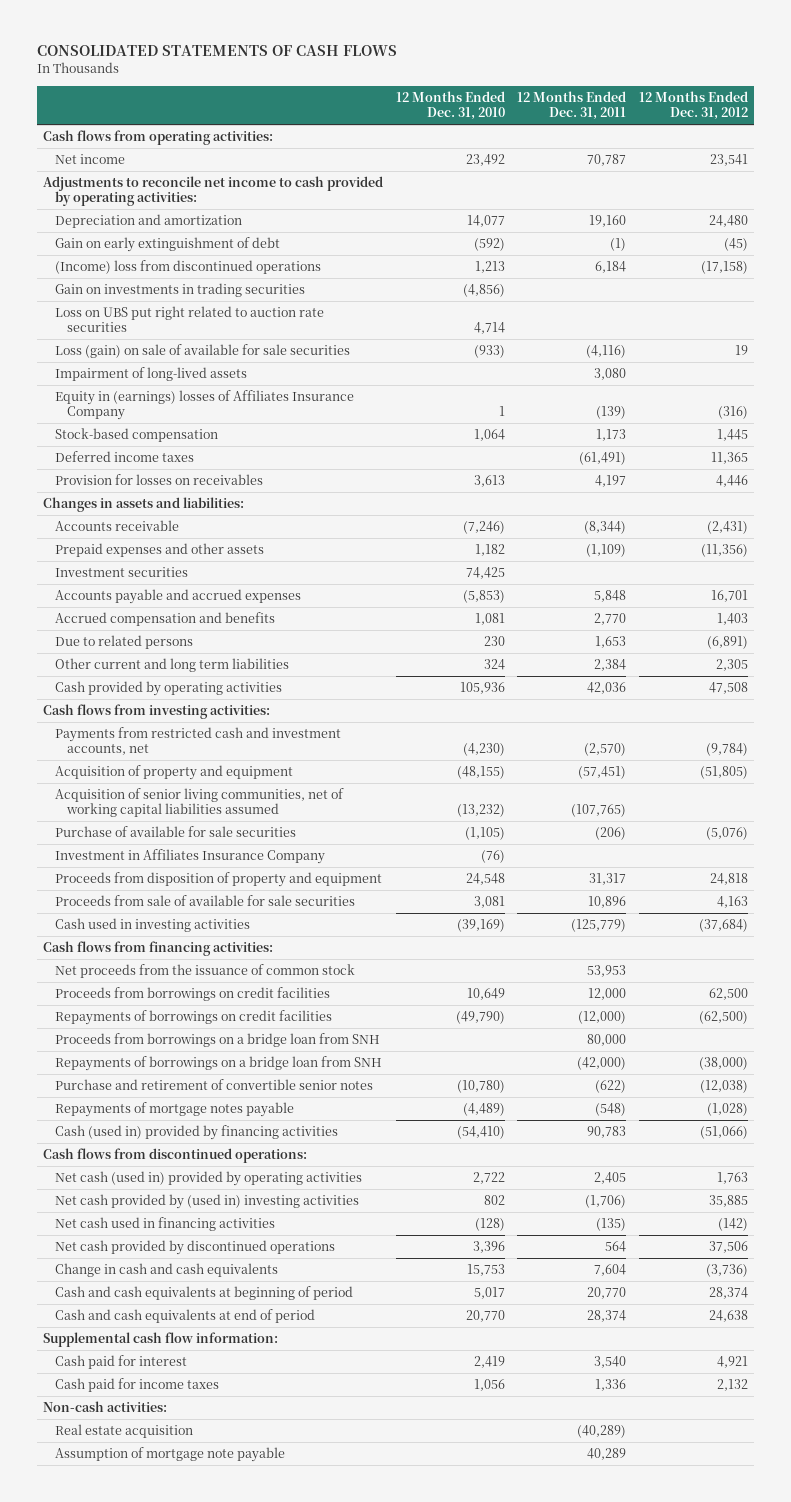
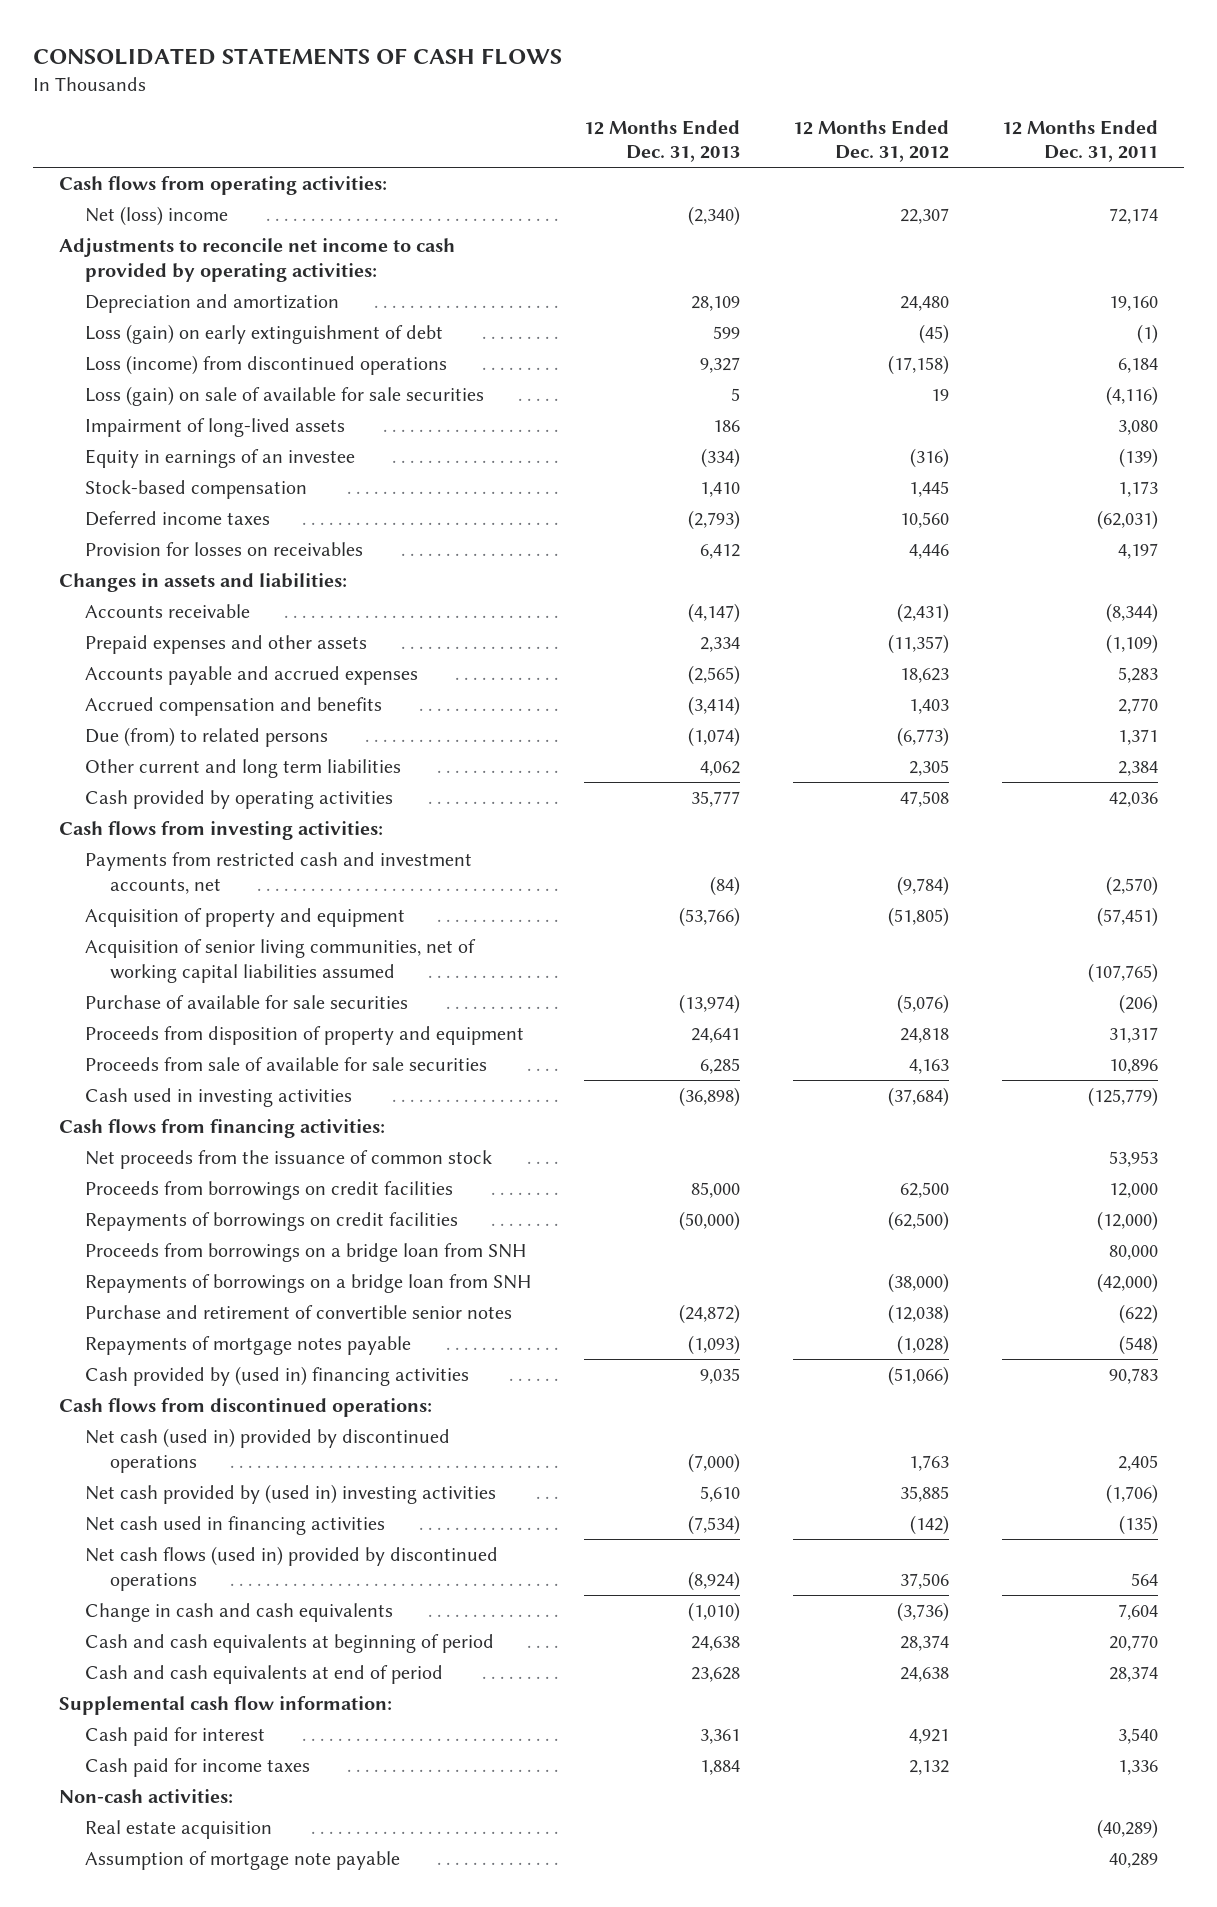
- | 12 Months Ended Dec. 31, 2010 | 12 Months Ended Dec. 31, 2011 | 12 Months Ended Dec. 31, 2012
+ | 12 Months Ended Dec. 31, 2013 | 12 Months Ended Dec. 31, 2012 | 12 Months Ended Dec. 31, 2011
- Net income | 23,492 | 70,787 | 23,541
+ Net (loss) income | (2,340) | 22,307 | 72,174
- Gain on early extinguishment of debt | (592) | (1) | (45)
- (Income) loss from discontinued operations | 1,213 | 6,184 | (17,158)
- Gain on investments in trading securities | (4,856) | |
- Loss on UBS put right related to auction rate securities | 4,714 | |
+ Loss (gain) on early extinguishment of debt | 599 | (45) | (1)
+ Loss (income) from discontinued operations | 9,327 | (17,158) | 6,184
- Equity in (earnings) losses of Affiliates Insurance Company | 1 | (139) | (316)
+ Equity in earnings of an investee | (334) | (316) | (139)
- Deferred income taxes | | (61,491) | 11,365
+ Deferred income taxes | (2,793) | 10,560 | (62,031)
- Prepaid expenses and other assets | 1,182 | (1,109) | (11,356)
- Investment securities | 74,425 | |
- Accounts payable and accrued expenses | (5,853) | 5,848 | 16,701
+ Prepaid expenses and other assets | 2,334 | (11,357) | (1,109)
+ Accounts payable and accrued expenses | (2,565) | 18,623 | 5,283
- Due to related persons | 230 | 1,653 | (6,891)
+ Due (from) to related persons | (1,074) | (6,773) | 1,371
- Investment in Affiliates Insurance Company | (76) | |
- Cash (used in) provided by financing activities | (54,410) | 90,783 | (51,066)
+ Cash provided by (used in) financing activities | 9,035 | (51,066) | 90,783
- Net cash (used in) provided by operating activities | 2,722 | 2,405 | 1,763
+ Net cash (used in) provided by discontinued operations | (7,000) | 1,763 | 2,405
- Net cash provided by discontinued operations | 3,396 | 564 | 37,506
+ Net cash flows (used in) provided by discontinued operations | (8,924) | 37,506 | 564

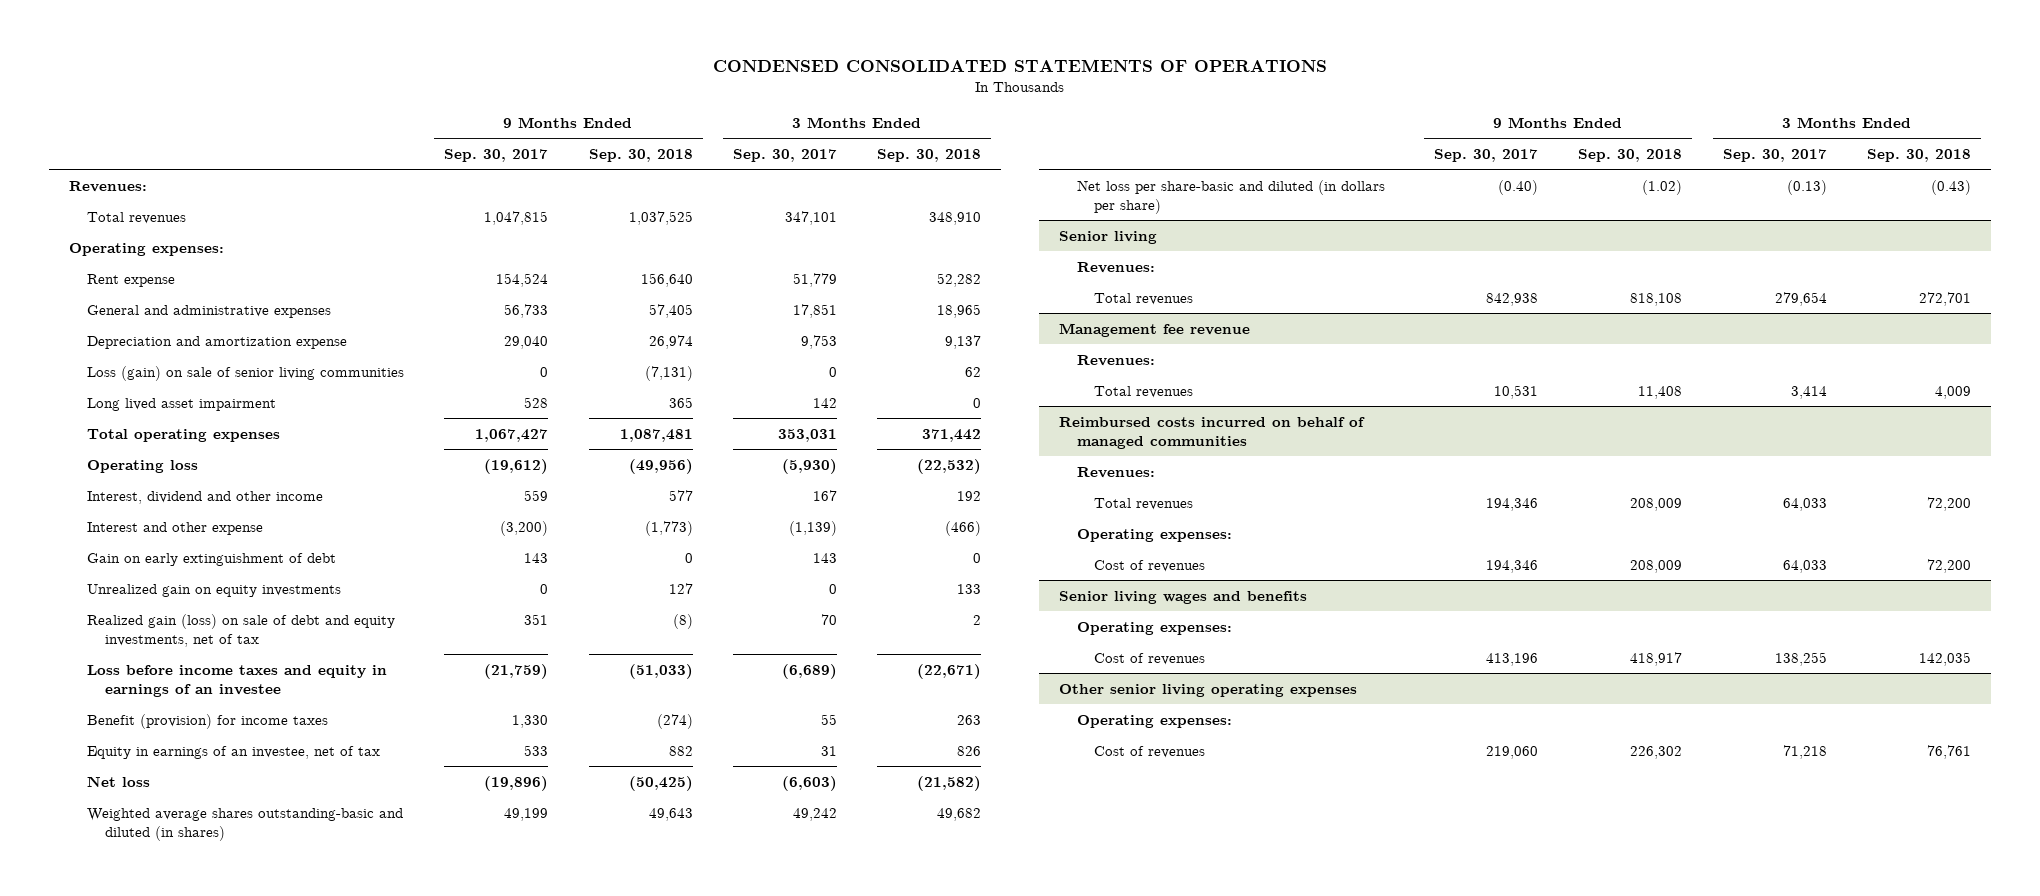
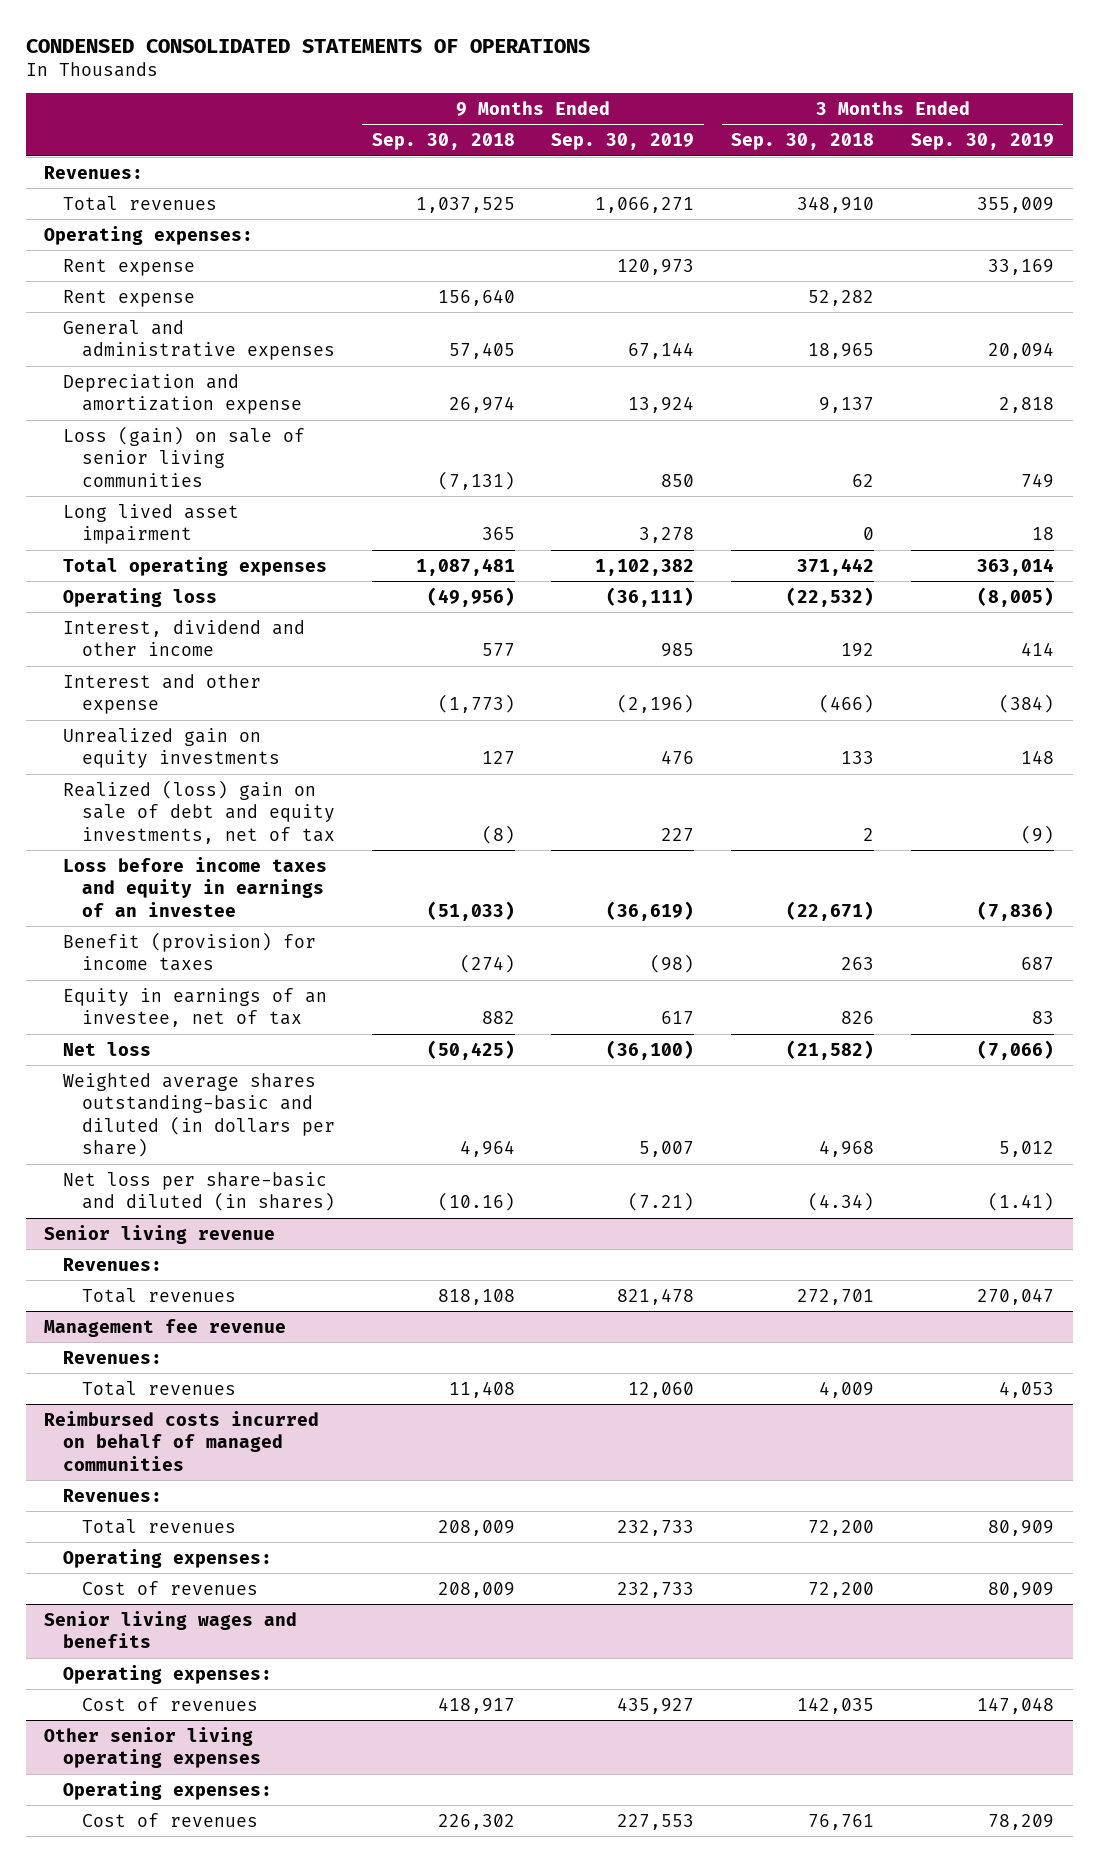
- | 9 Months Ended Sep. 30, 2017 | 9 Months Ended Sep. 30, 2018 | 3 Months Ended Sep. 30, 2017 | 3 Months Ended Sep. 30, 2018
+ | 9 Months Ended Sep. 30, 2018 | 9 Months Ended Sep. 30, 2019 | 3 Months Ended Sep. 30, 2018 | 3 Months Ended Sep. 30, 2019
+ Rent expense | | 120,973 | | 33,169
- Gain on early extinguishment of debt | 143 | 0 | 143 | 0
- Realized gain (loss) on sale of debt and equity investments, net of tax | 351 | (8) | 70 | 2
+ Realized (loss) gain on sale of debt and equity investments, net of tax | (8) | 227 | 2 | (9)
- Weighted average shares outstanding-basic and diluted (in shares) | 49,199 | 49,643 | 49,242 | 49,682
- Net loss per share-basic and diluted (in dollars per share) | (0.40) | (1.02) | (0.13) | (0.43)
- Senior living
+ Weighted average shares outstanding-basic and diluted (in dollars per share) | 4,964 | 5,007 | 4,968 | 5,012
+ Net loss per share-basic and diluted (in shares) | (10.16) | (7.21) | (4.34) | (1.41)
+ Senior living revenue

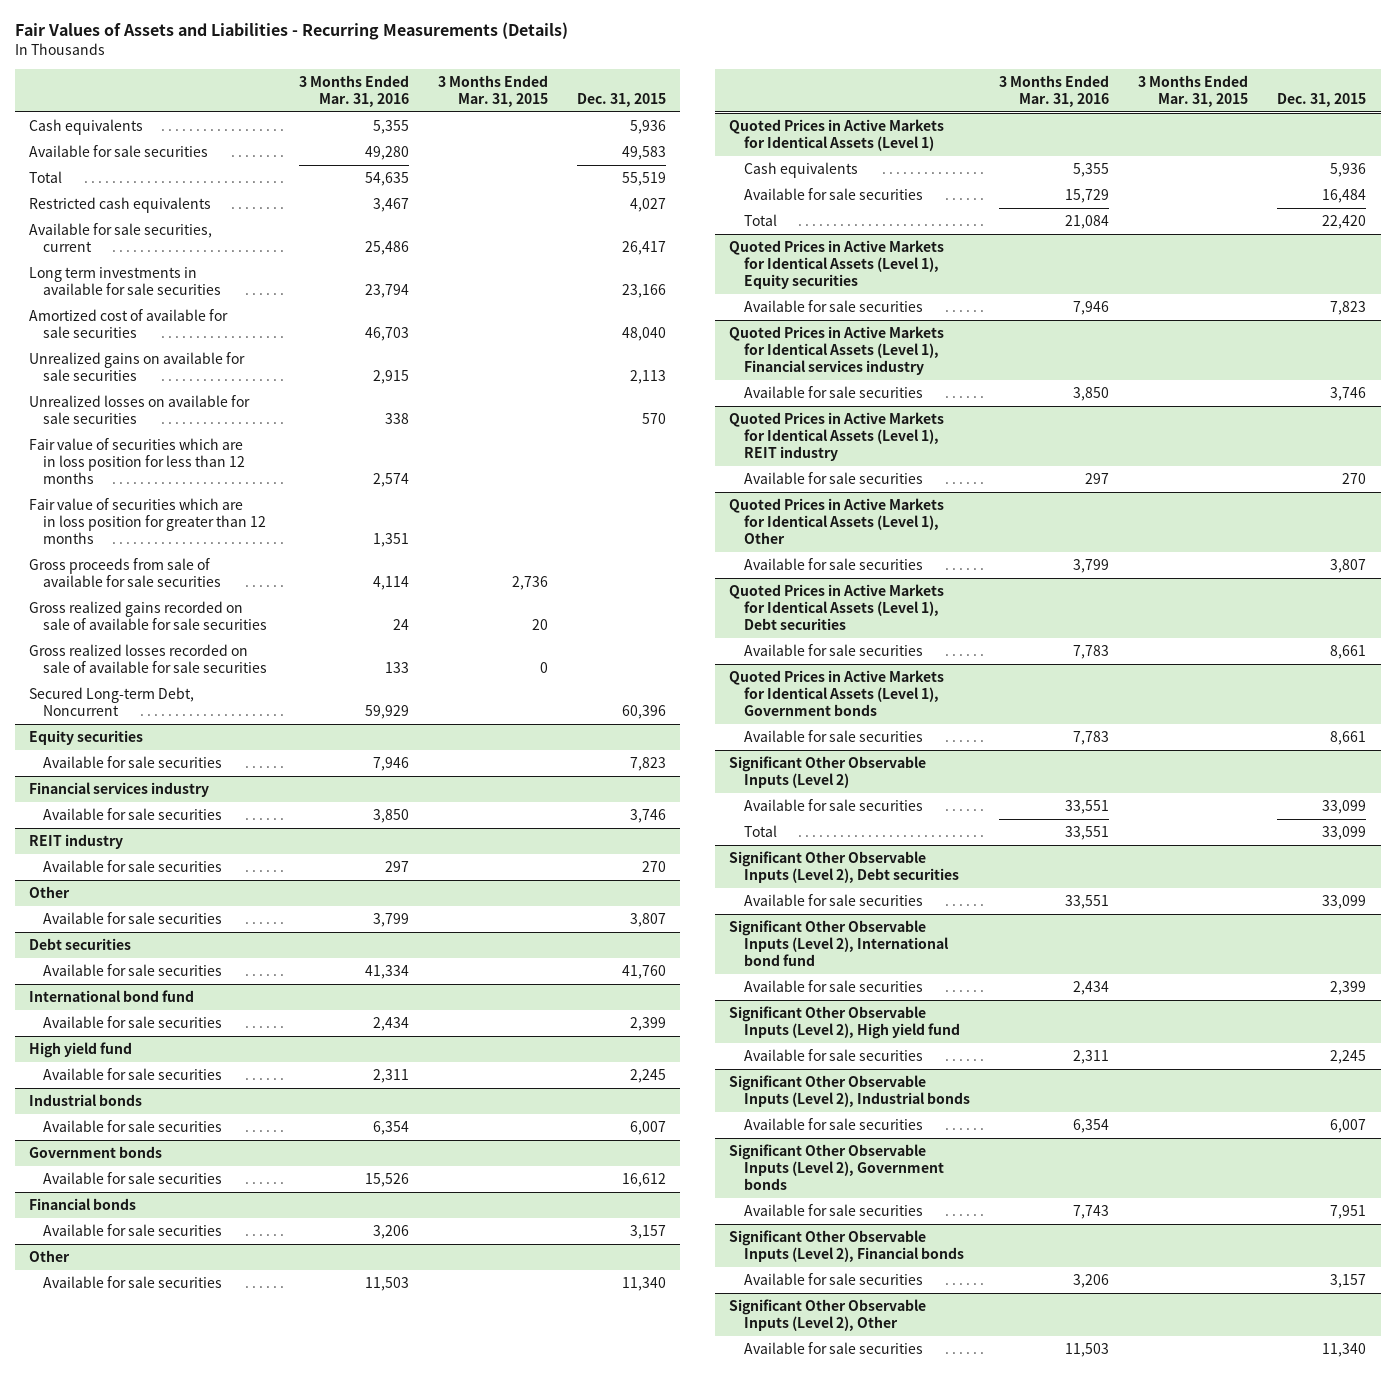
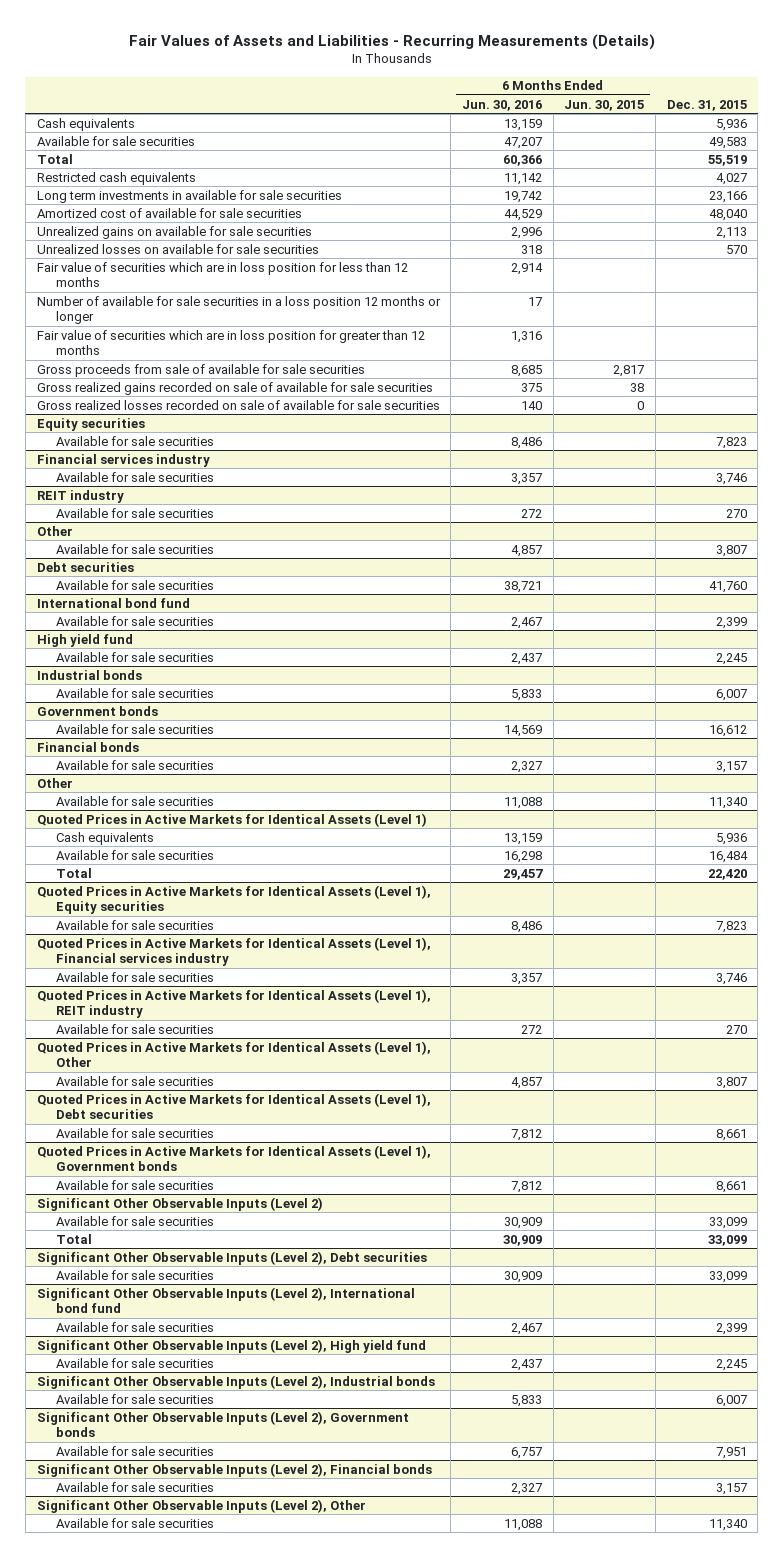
- | 3 Months Ended Mar. 31, 2016 | 3 Months Ended Mar. 31, 2015 | Dec. 31, 2015
+ | 6 Months Ended Jun. 30, 2016 | 6 Months Ended Jun. 30, 2015 | Dec. 31, 2015
- Available for sale securities, current | 25,486 | | 26,417
+ Number of available for sale securities in a loss position 12 months or longer | 17 | |
- Secured Long-term Debt, Noncurrent | 59,929 | | 60,396

